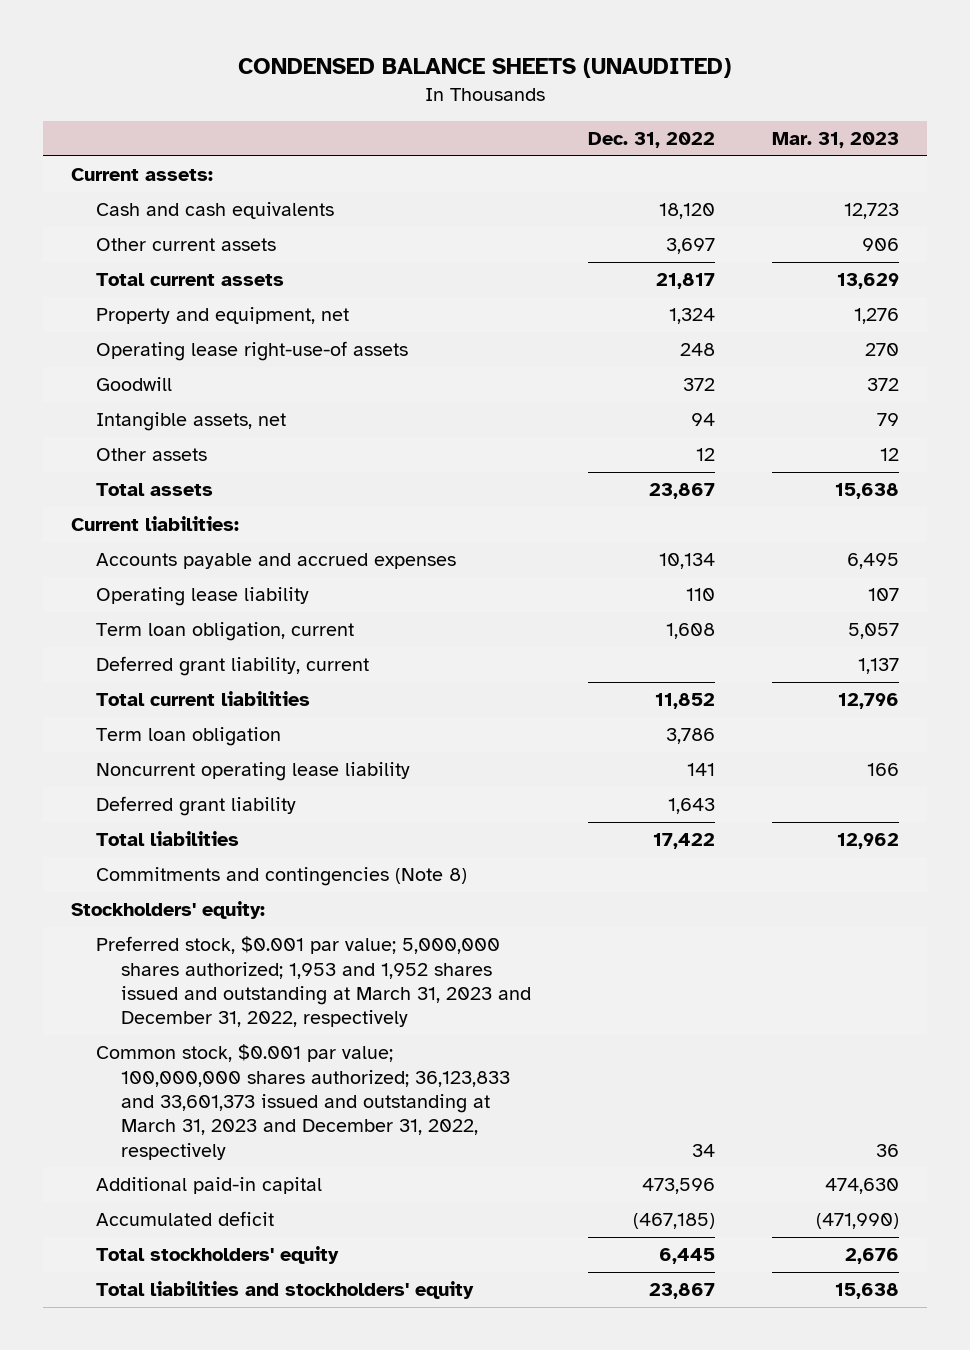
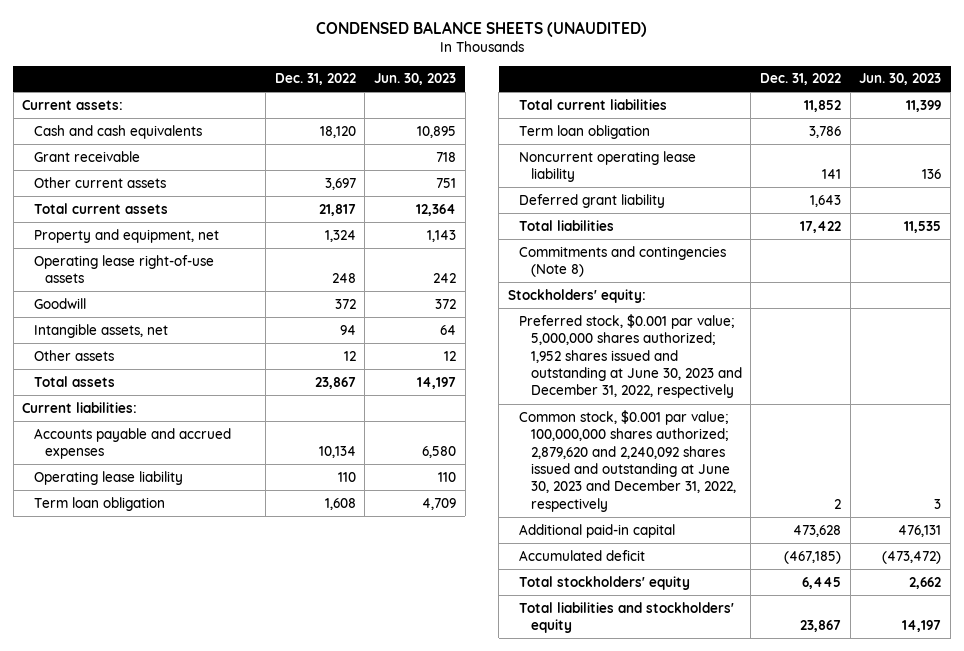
- | Dec. 31, 2022 | Mar. 31, 2023
+ | Dec. 31, 2022 | Jun. 30, 2023
+ Grant receivable | | 718
- Operating lease right-use-of assets | 248 | 270
+ Operating lease right-of-use assets | 248 | 242
- Term loan obligation, current | 1,608 | 5,057
- Deferred grant liability, current | | 1,137
+ Term loan obligation | 1,608 | 4,709
- Preferred stock, $0.001 par value; 5,000,000 shares authorized; 1,953 and 1,952 shares issued and outstanding at March 31, 2023 and December 31, 2022, respectively
- Common stock, $0.001 par value; 100,000,000 shares authorized; 36,123,833 and 33,601,373 issued and outstanding at March 31, 2023 and December 31, 2022, respectively | 34 | 36
- Additional paid-in capital | 473,596 | 474,630
+ Preferred stock, $0.001 par value; 5,000,000 shares authorized; 1,952 shares issued and outstanding at June 30, 2023 and December 31, 2022, respectively
+ Common stock, $0.001 par value; 100,000,000 shares authorized; 2,879,620 and 2,240,092 shares issued and outstanding at June 30, 2023 and December 31, 2022, respectively | 2 | 3
+ Additional paid-in capital | 473,628 | 476,131

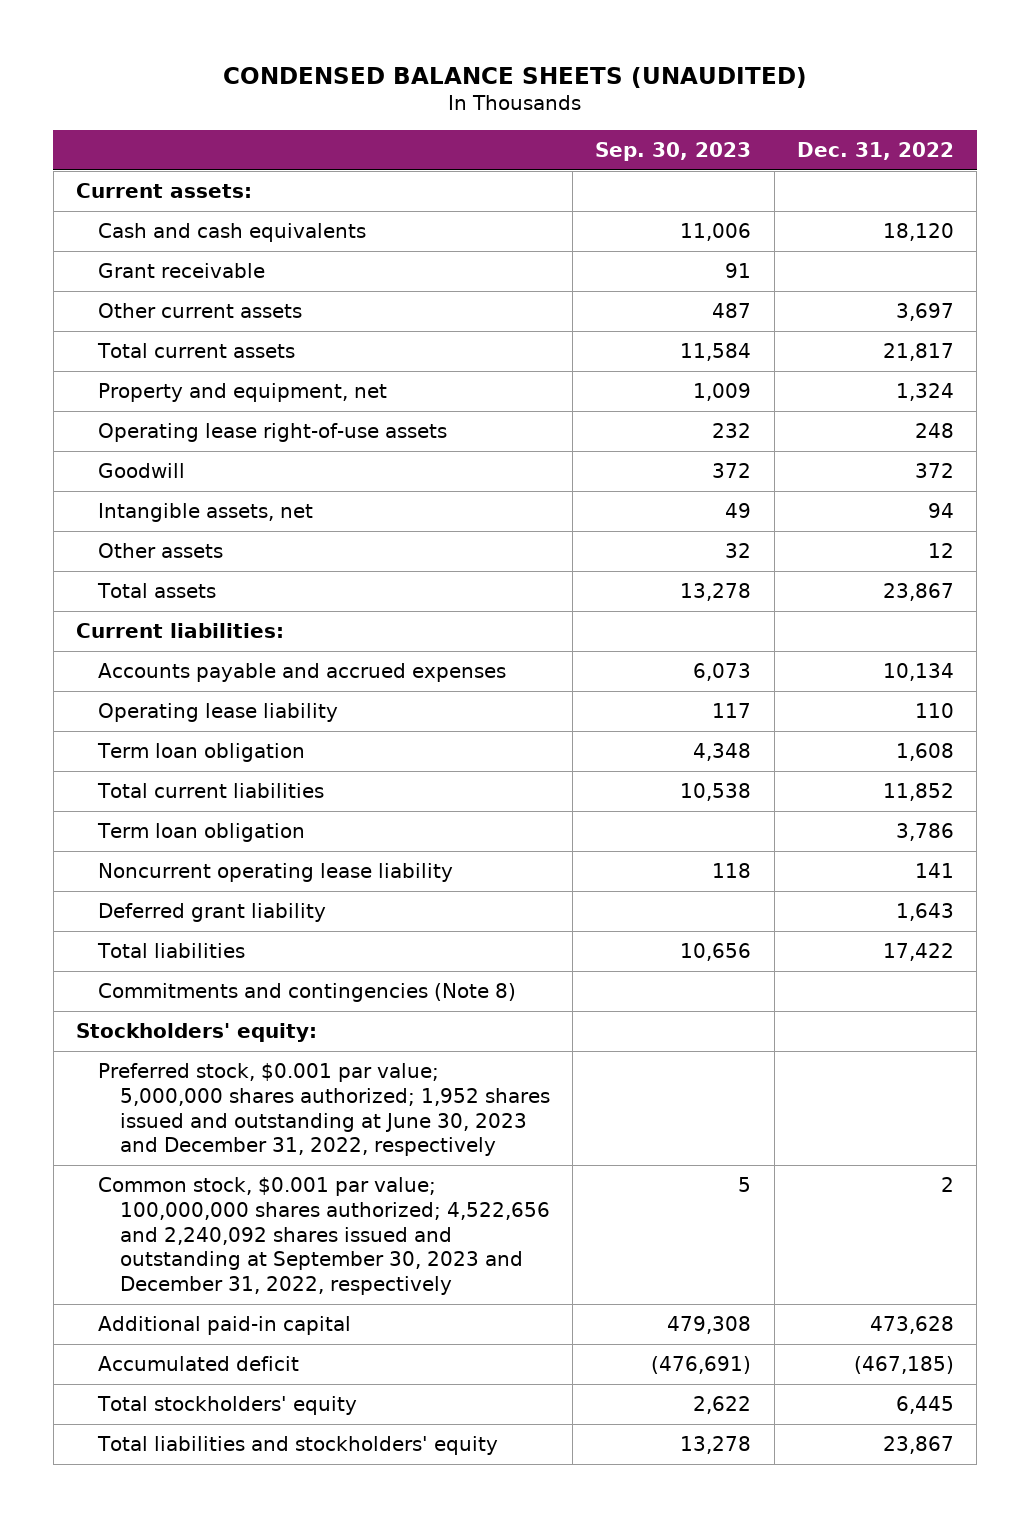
- | Dec. 31, 2022 | Jun. 30, 2023
+ | Sep. 30, 2023 | Dec. 31, 2022
- Common stock, $0.001 par value; 100,000,000 shares authorized; 2,879,620 and 2,240,092 shares issued and outstanding at June 30, 2023 and December 31, 2022, respectively | 2 | 3
+ Common stock, $0.001 par value; 100,000,000 shares authorized; 4,522,656 and 2,240,092 shares issued and outstanding at September 30, 2023 and December 31, 2022, respectively | 5 | 2

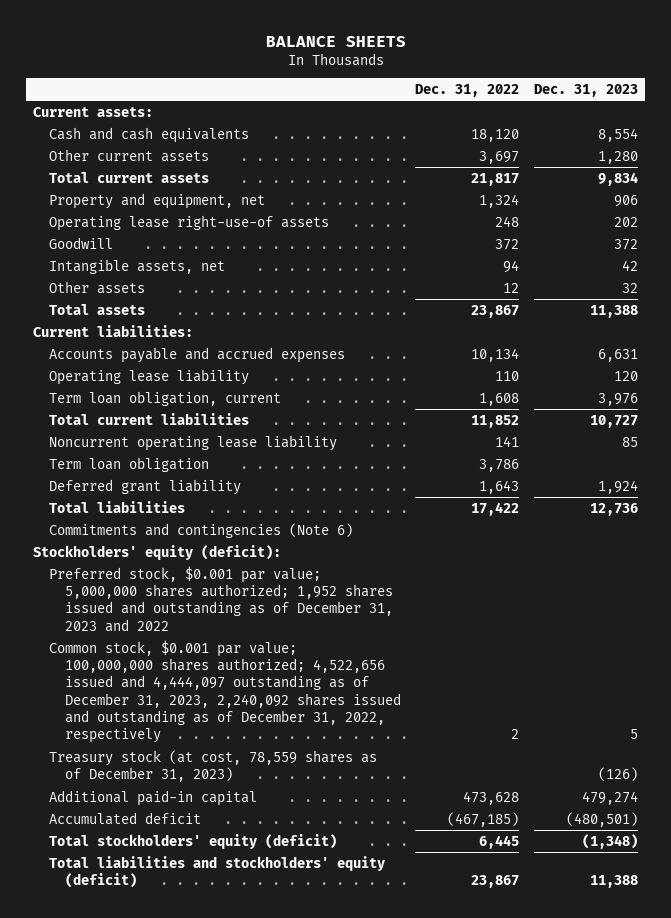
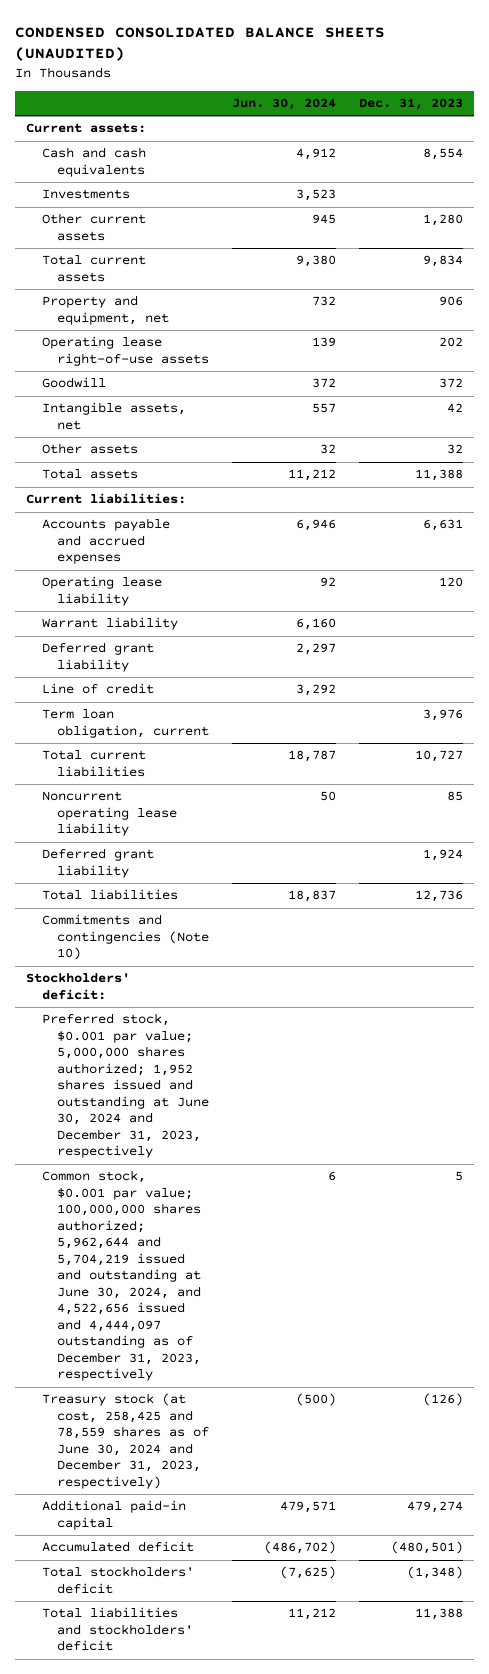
- BALANCE SHEETS
+ CONDENSED CONSOLIDATED BALANCE SHEETS (UNAUDITED)
- | Dec. 31, 2022 | Dec. 31, 2023
+ | Jun. 30, 2024 | Dec. 31, 2023
+ Investments | 3,523 |
- Operating lease right-use-of assets | 248 | 202
+ Operating lease right-of-use assets | 139 | 202
+ Warrant liability | 6,160 |
+ Deferred grant liability | 2,297 |
+ Line of credit | 3,292 |
- Term loan obligation | 3,786 |
- Commitments and contingencies (Note 6)
- Stockholders' equity (deficit):
- Preferred stock, $0.001 par value; 5,000,000 shares authorized; 1,952 shares issued and outstanding as of December 31, 2023 and 2022
- Common stock, $0.001 par value; 100,000,000 shares authorized; 4,522,656 issued and 4,444,097 outstanding as of December 31, 2023, 2,240,092 shares issued and outstanding as of December 31, 2022, respectively | 2 | 5
- Treasury stock (at cost, 78,559 shares as of December 31, 2023) | | (126)
+ Commitments and contingencies (Note 10)
+ Stockholders' deficit:
+ Preferred stock, $0.001 par value; 5,000,000 shares authorized; 1,952 shares issued and outstanding at June 30, 2024 and December 31, 2023, respectively
+ Common stock, $0.001 par value; 100,000,000 shares authorized; 5,962,644 and 5,704,219 issued and outstanding at June 30, 2024, and 4,522,656 issued and 4,444,097 outstanding as of December 31, 2023, respectively | 6 | 5
+ Treasury stock (at cost, 258,425 and 78,559 shares as of June 30, 2024 and December 31, 2023, respectively) | (500) | (126)
- Total stockholders' equity (deficit) | 6,445 | (1,348)
- Total liabilities and stockholders' equity (deficit) | 23,867 | 11,388
+ Total stockholders' deficit | (7,625) | (1,348)
+ Total liabilities and stockholders' deficit | 11,212 | 11,388

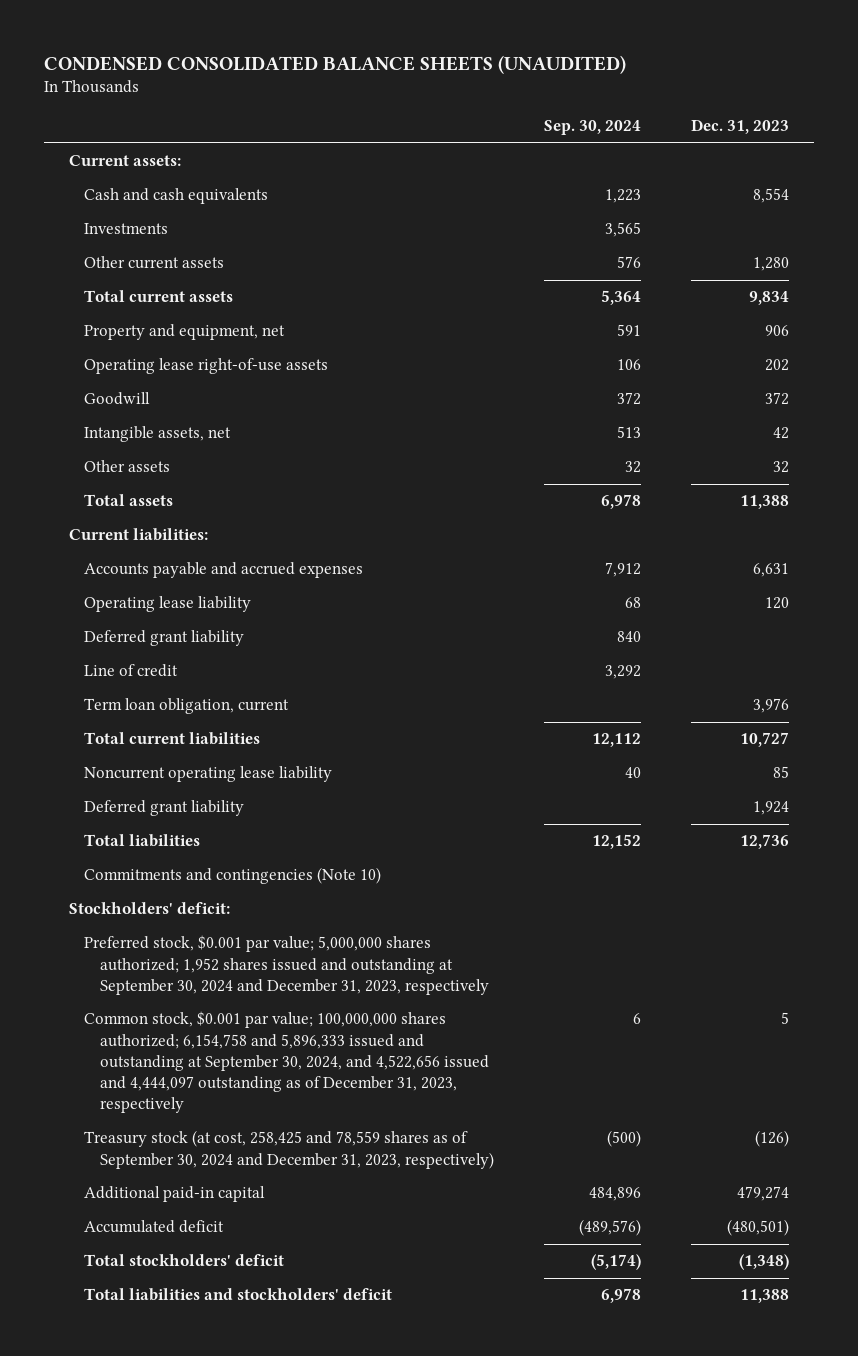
- | Jun. 30, 2024 | Dec. 31, 2023
+ | Sep. 30, 2024 | Dec. 31, 2023
- Warrant liability | 6,160 |
- Preferred stock, $0.001 par value; 5,000,000 shares authorized; 1,952 shares issued and outstanding at June 30, 2024 and December 31, 2023, respectively
- Common stock, $0.001 par value; 100,000,000 shares authorized; 5,962,644 and 5,704,219 issued and outstanding at June 30, 2024, and 4,522,656 issued and 4,444,097 outstanding as of December 31, 2023, respectively | 6 | 5
- Treasury stock (at cost, 258,425 and 78,559 shares as of June 30, 2024 and December 31, 2023, respectively) | (500) | (126)
+ Preferred stock, $0.001 par value; 5,000,000 shares authorized; 1,952 shares issued and outstanding at September 30, 2024 and December 31, 2023, respectively
+ Common stock, $0.001 par value; 100,000,000 shares authorized; 6,154,758 and 5,896,333 issued and outstanding at September 30, 2024, and 4,522,656 issued and 4,444,097 outstanding as of December 31, 2023, respectively | 6 | 5
+ Treasury stock (at cost, 258,425 and 78,559 shares as of September 30, 2024 and December 31, 2023, respectively) | (500) | (126)

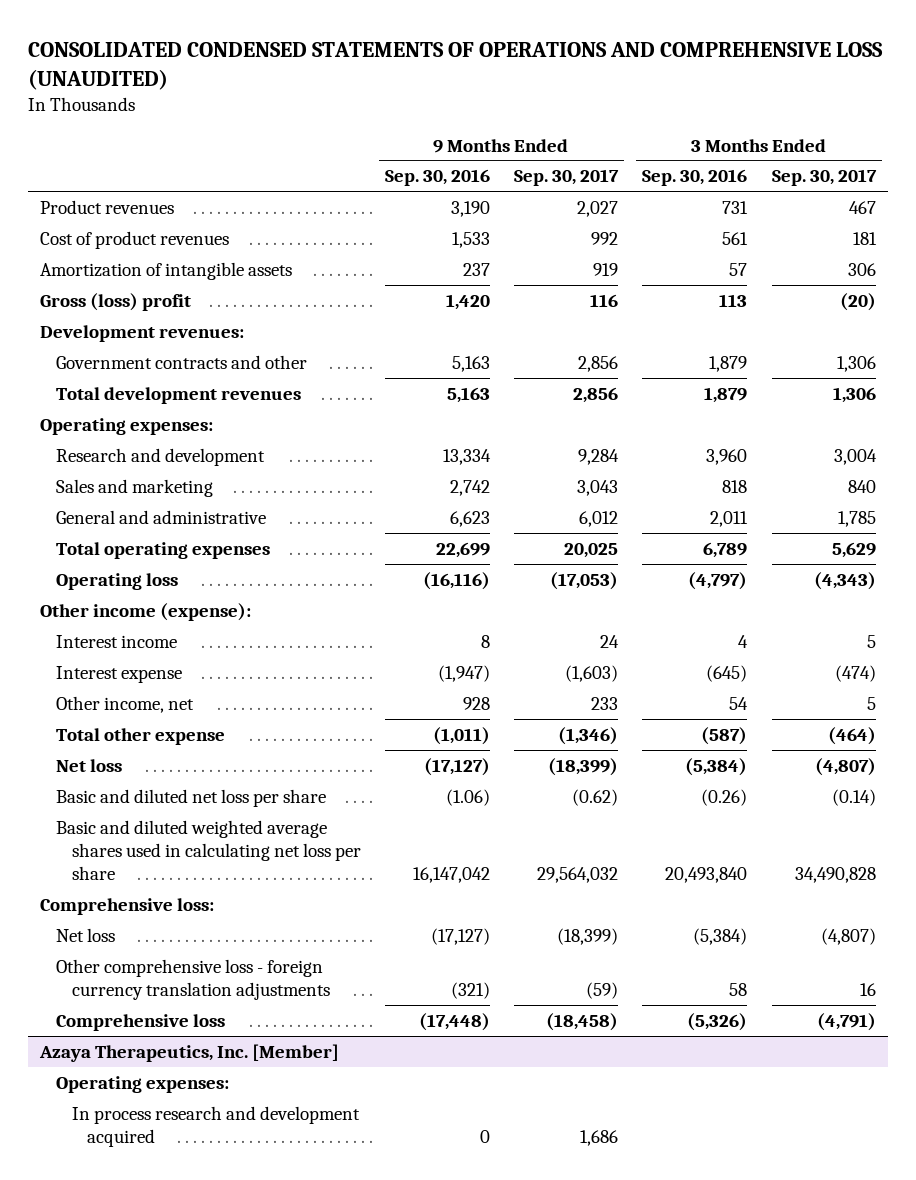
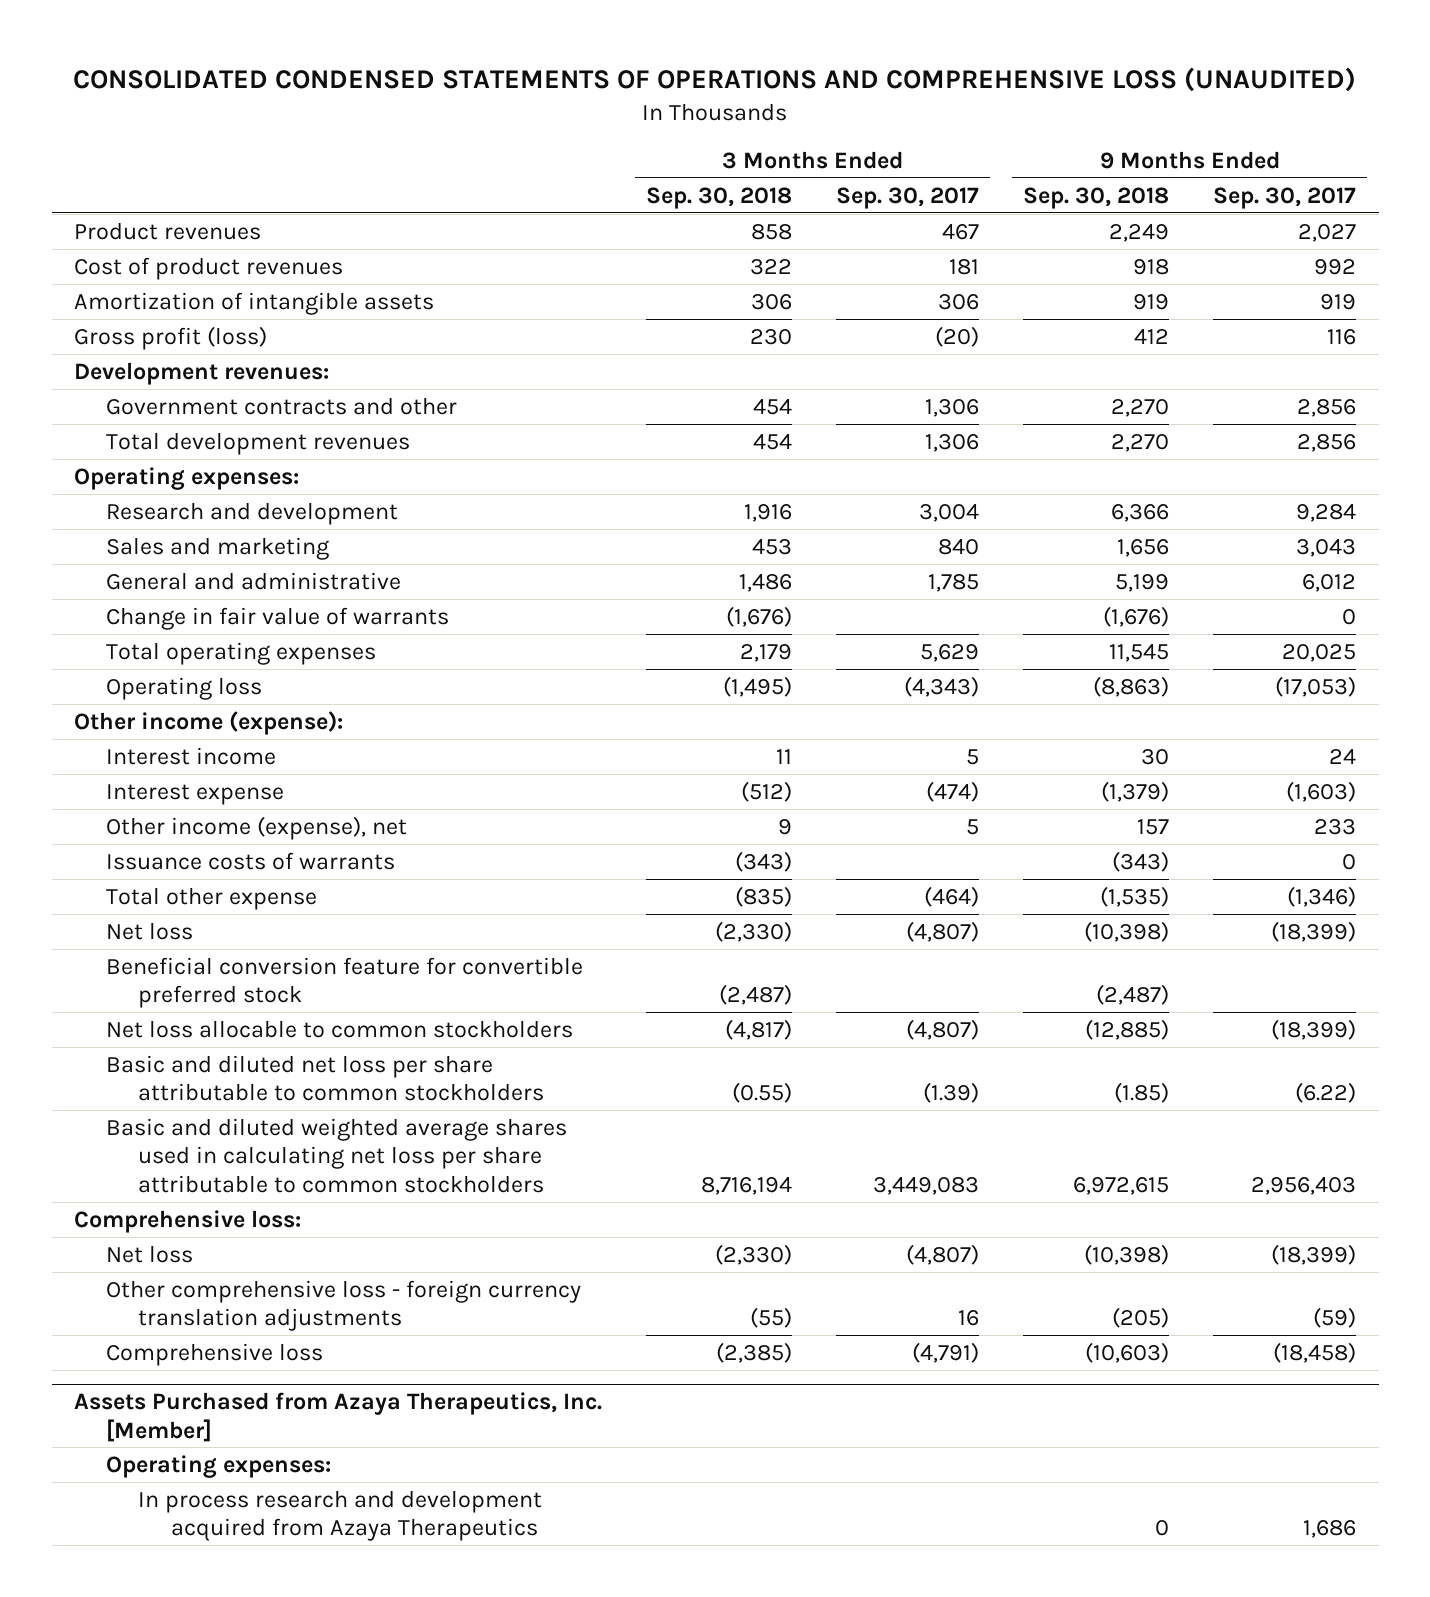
- | 9 Months Ended Sep. 30, 2016 | 9 Months Ended Sep. 30, 2017 | 3 Months Ended Sep. 30, 2016 | 3 Months Ended Sep. 30, 2017
+ | 3 Months Ended Sep. 30, 2018 | 3 Months Ended Sep. 30, 2017 | 9 Months Ended Sep. 30, 2018 | 9 Months Ended Sep. 30, 2017
- Gross (loss) profit | 1,420 | 116 | 113 | (20)
+ Gross profit (loss) | 230 | (20) | 412 | 116
+ Change in fair value of warrants | (1,676) | | (1,676) | 0
- Other income, net | 928 | 233 | 54 | 5
+ Other income (expense), net | 9 | 5 | 157 | 233
+ Issuance costs of warrants | (343) | | (343) | 0
- Basic and diluted net loss per share | (1.06) | (0.62) | (0.26) | (0.14)
- Basic and diluted weighted average shares used in calculating net loss per share | 16,147,042 | 29,564,032 | 20,493,840 | 34,490,828
+ Beneficial conversion feature for convertible preferred stock | (2,487) | | (2,487) |
+ Net loss allocable to common stockholders | (4,817) | (4,807) | (12,885) | (18,399)
+ Basic and diluted net loss per share attributable to common stockholders | (0.55) | (1.39) | (1.85) | (6.22)
+ Basic and diluted weighted average shares used in calculating net loss per share attributable to common stockholders | 8,716,194 | 3,449,083 | 6,972,615 | 2,956,403
- Azaya Therapeutics, Inc. [Member]
+ Assets Purchased from Azaya Therapeutics, Inc. [Member]
- In process research and development acquired | 0 | 1,686 | |
+ In process research and development acquired from Azaya Therapeutics | | | 0 | 1,686

